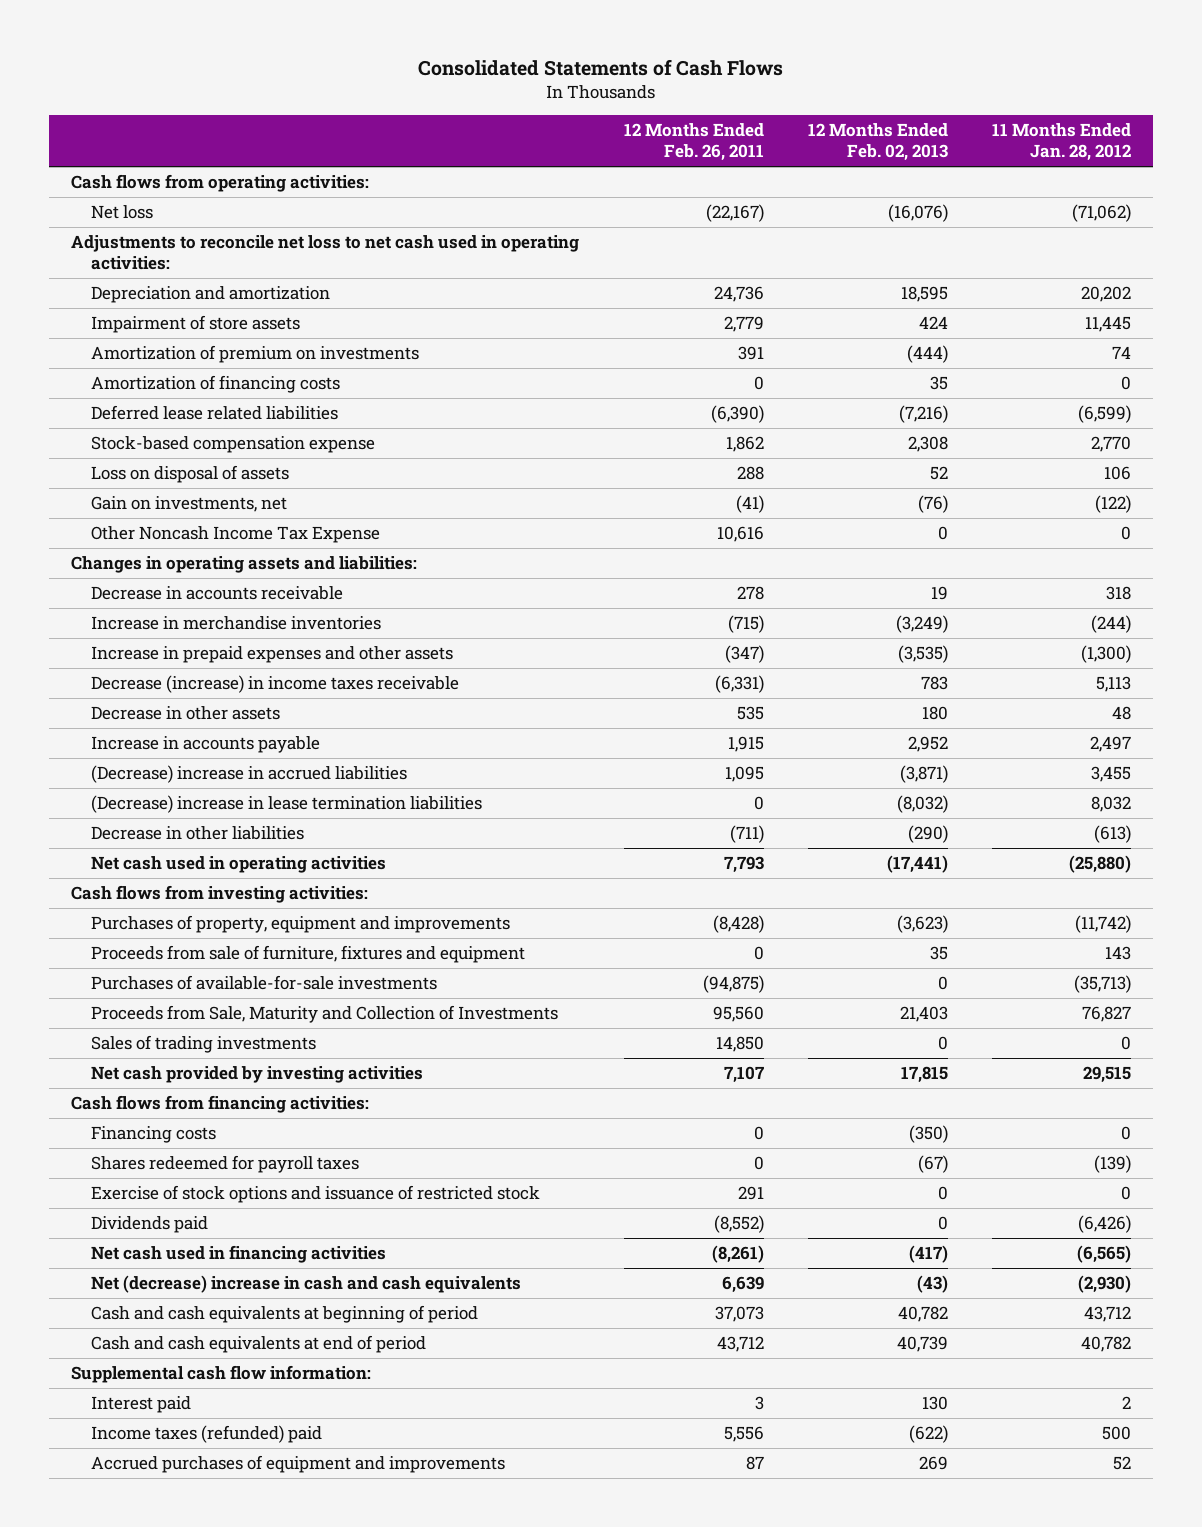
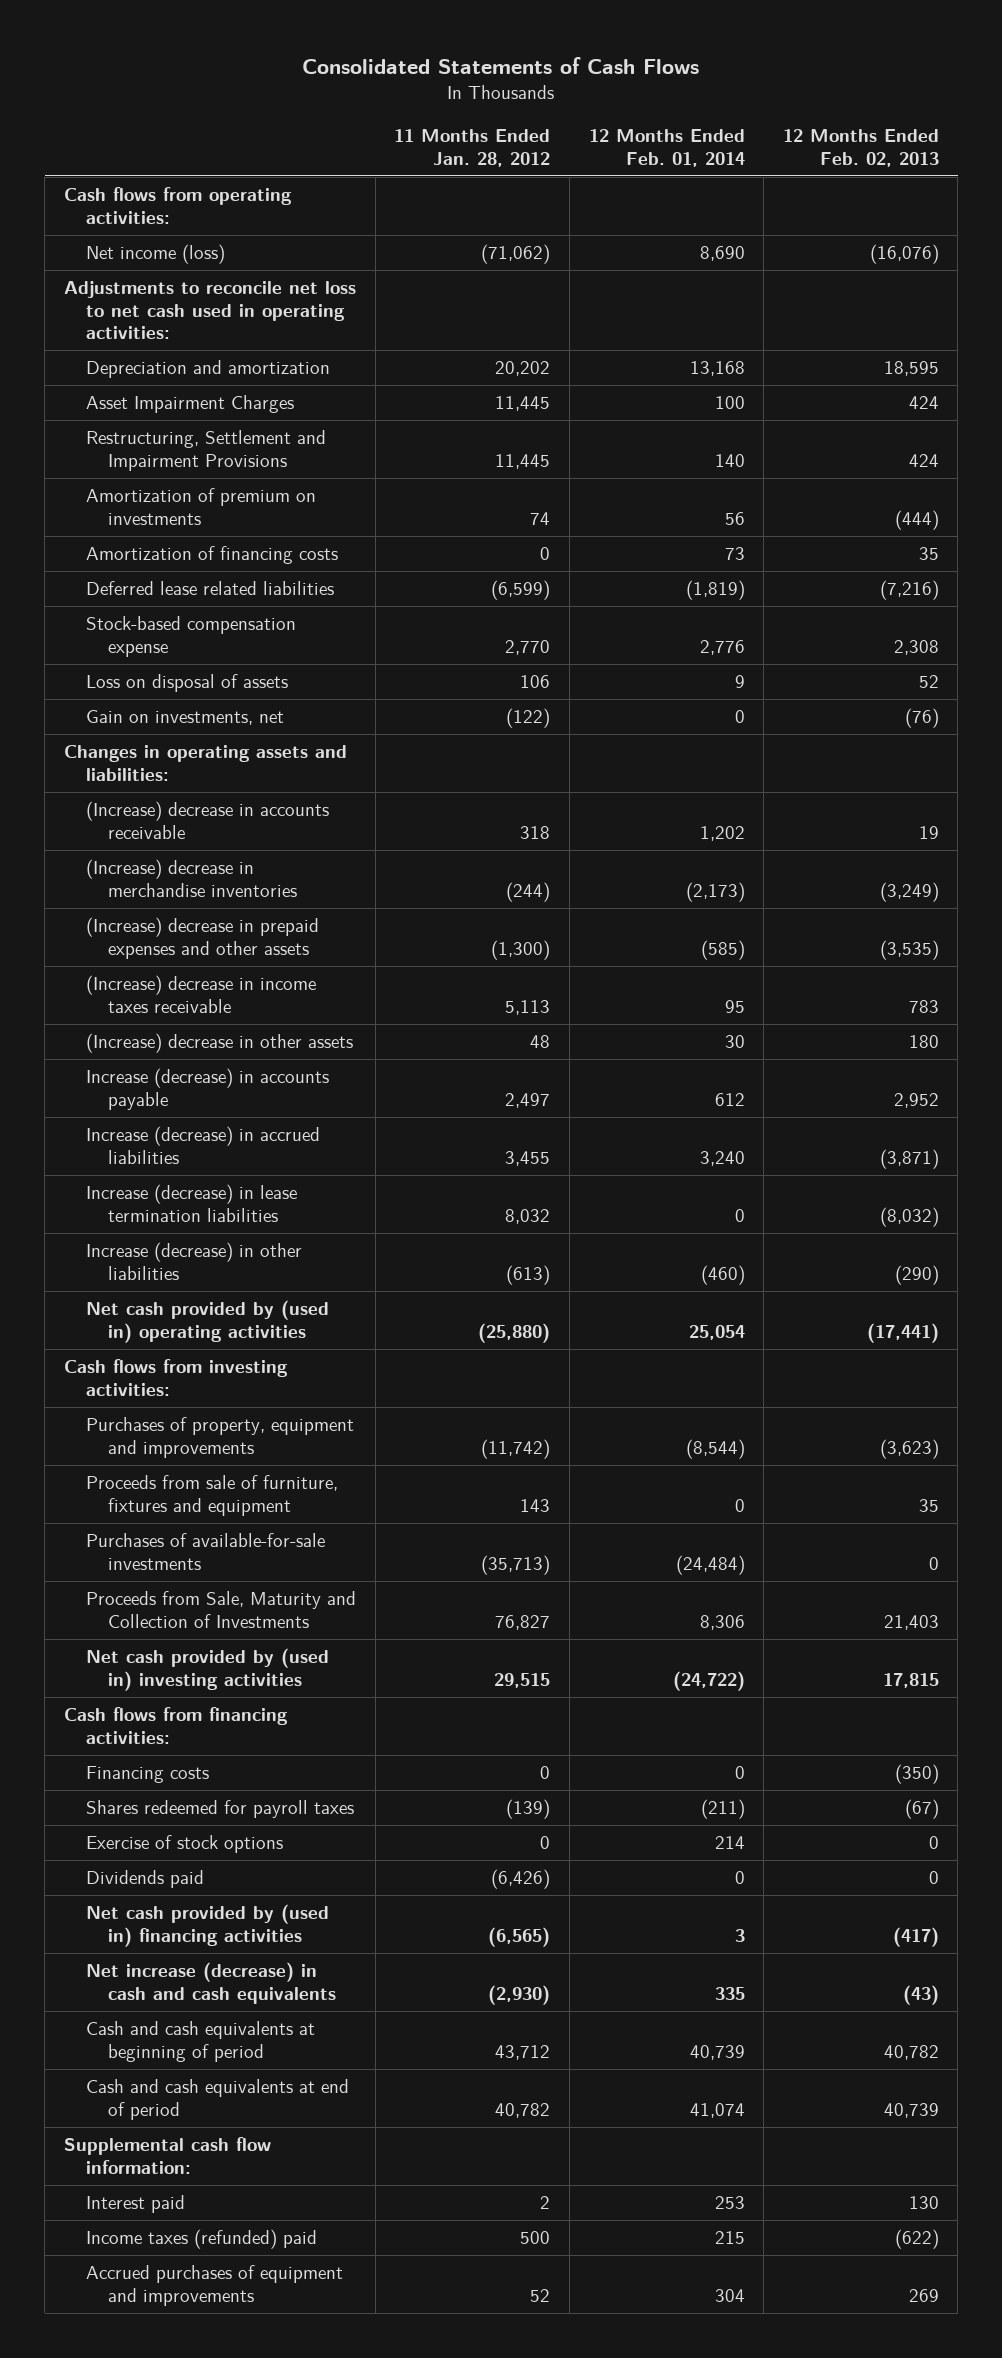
- | 12 Months Ended Feb. 26, 2011 | 12 Months Ended Feb. 02, 2013 | 11 Months Ended Jan. 28, 2012
+ | 11 Months Ended Jan. 28, 2012 | 12 Months Ended Feb. 01, 2014 | 12 Months Ended Feb. 02, 2013
- Net loss | (22,167) | (16,076) | (71,062)
+ Net income (loss) | (71,062) | 8,690 | (16,076)
- Impairment of store assets | 2,779 | 424 | 11,445
+ Asset Impairment Charges | 11,445 | 100 | 424
+ Restructuring, Settlement and Impairment Provisions | 11,445 | 140 | 424
- Other Noncash Income Tax Expense | 10,616 | 0 | 0
- Decrease in accounts receivable | 278 | 19 | 318
- Increase in merchandise inventories | (715) | (3,249) | (244)
- Increase in prepaid expenses and other assets | (347) | (3,535) | (1,300)
- Decrease (increase) in income taxes receivable | (6,331) | 783 | 5,113
- Decrease in other assets | 535 | 180 | 48
- Increase in accounts payable | 1,915 | 2,952 | 2,497
- (Decrease) increase in accrued liabilities | 1,095 | (3,871) | 3,455
- (Decrease) increase in lease termination liabilities | 0 | (8,032) | 8,032
- Decrease in other liabilities | (711) | (290) | (613)
- Net cash used in operating activities | 7,793 | (17,441) | (25,880)
+ (Increase) decrease in accounts receivable | 318 | 1,202 | 19
+ (Increase) decrease in merchandise inventories | (244) | (2,173) | (3,249)
+ (Increase) decrease in prepaid expenses and other assets | (1,300) | (585) | (3,535)
+ (Increase) decrease in income taxes receivable | 5,113 | 95 | 783
+ (Increase) decrease in other assets | 48 | 30 | 180
+ Increase (decrease) in accounts payable | 2,497 | 612 | 2,952
+ Increase (decrease) in accrued liabilities | 3,455 | 3,240 | (3,871)
+ Increase (decrease) in lease termination liabilities | 8,032 | 0 | (8,032)
+ Increase (decrease) in other liabilities | (613) | (460) | (290)
+ Net cash provided by (used in) operating activities | (25,880) | 25,054 | (17,441)
- Sales of trading investments | 14,850 | 0 | 0
- Net cash provided by investing activities | 7,107 | 17,815 | 29,515
+ Net cash provided by (used in) investing activities | 29,515 | (24,722) | 17,815
- Exercise of stock options and issuance of restricted stock | 291 | 0 | 0
+ Exercise of stock options | 0 | 214 | 0
- Net cash used in financing activities | (8,261) | (417) | (6,565)
- Net (decrease) increase in cash and cash equivalents | 6,639 | (43) | (2,930)
+ Net cash provided by (used in) financing activities | (6,565) | 3 | (417)
+ Net increase (decrease) in cash and cash equivalents | (2,930) | 335 | (43)

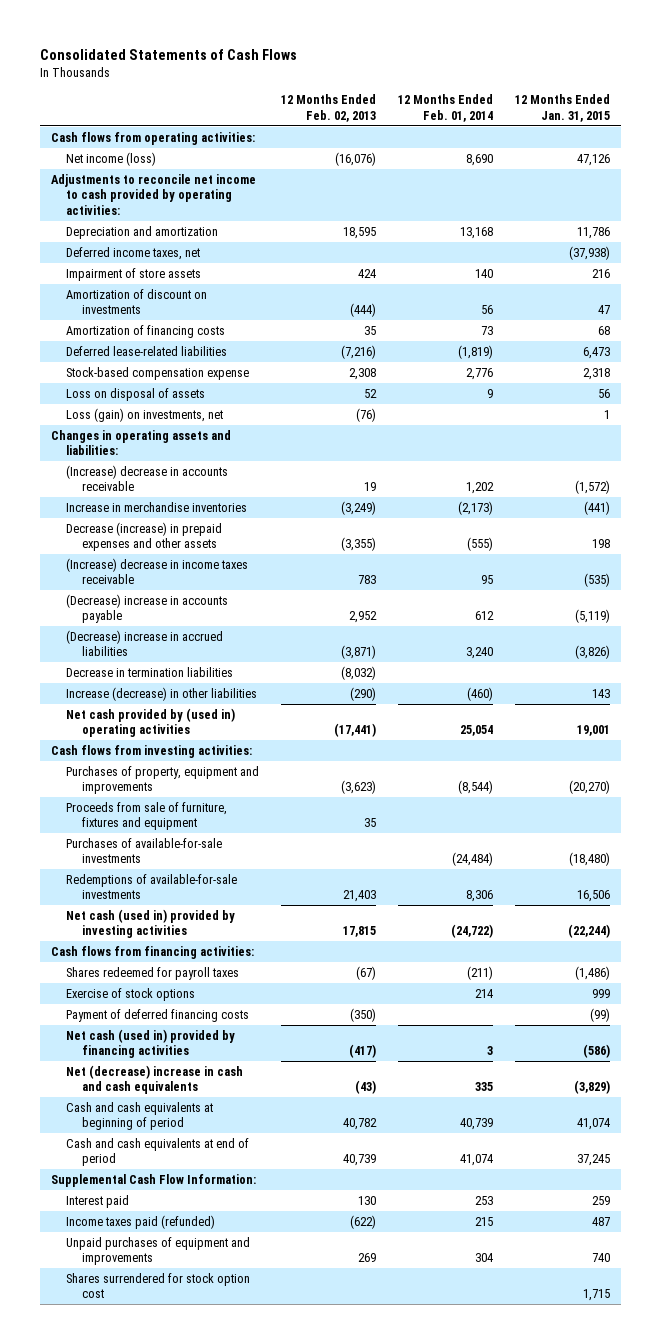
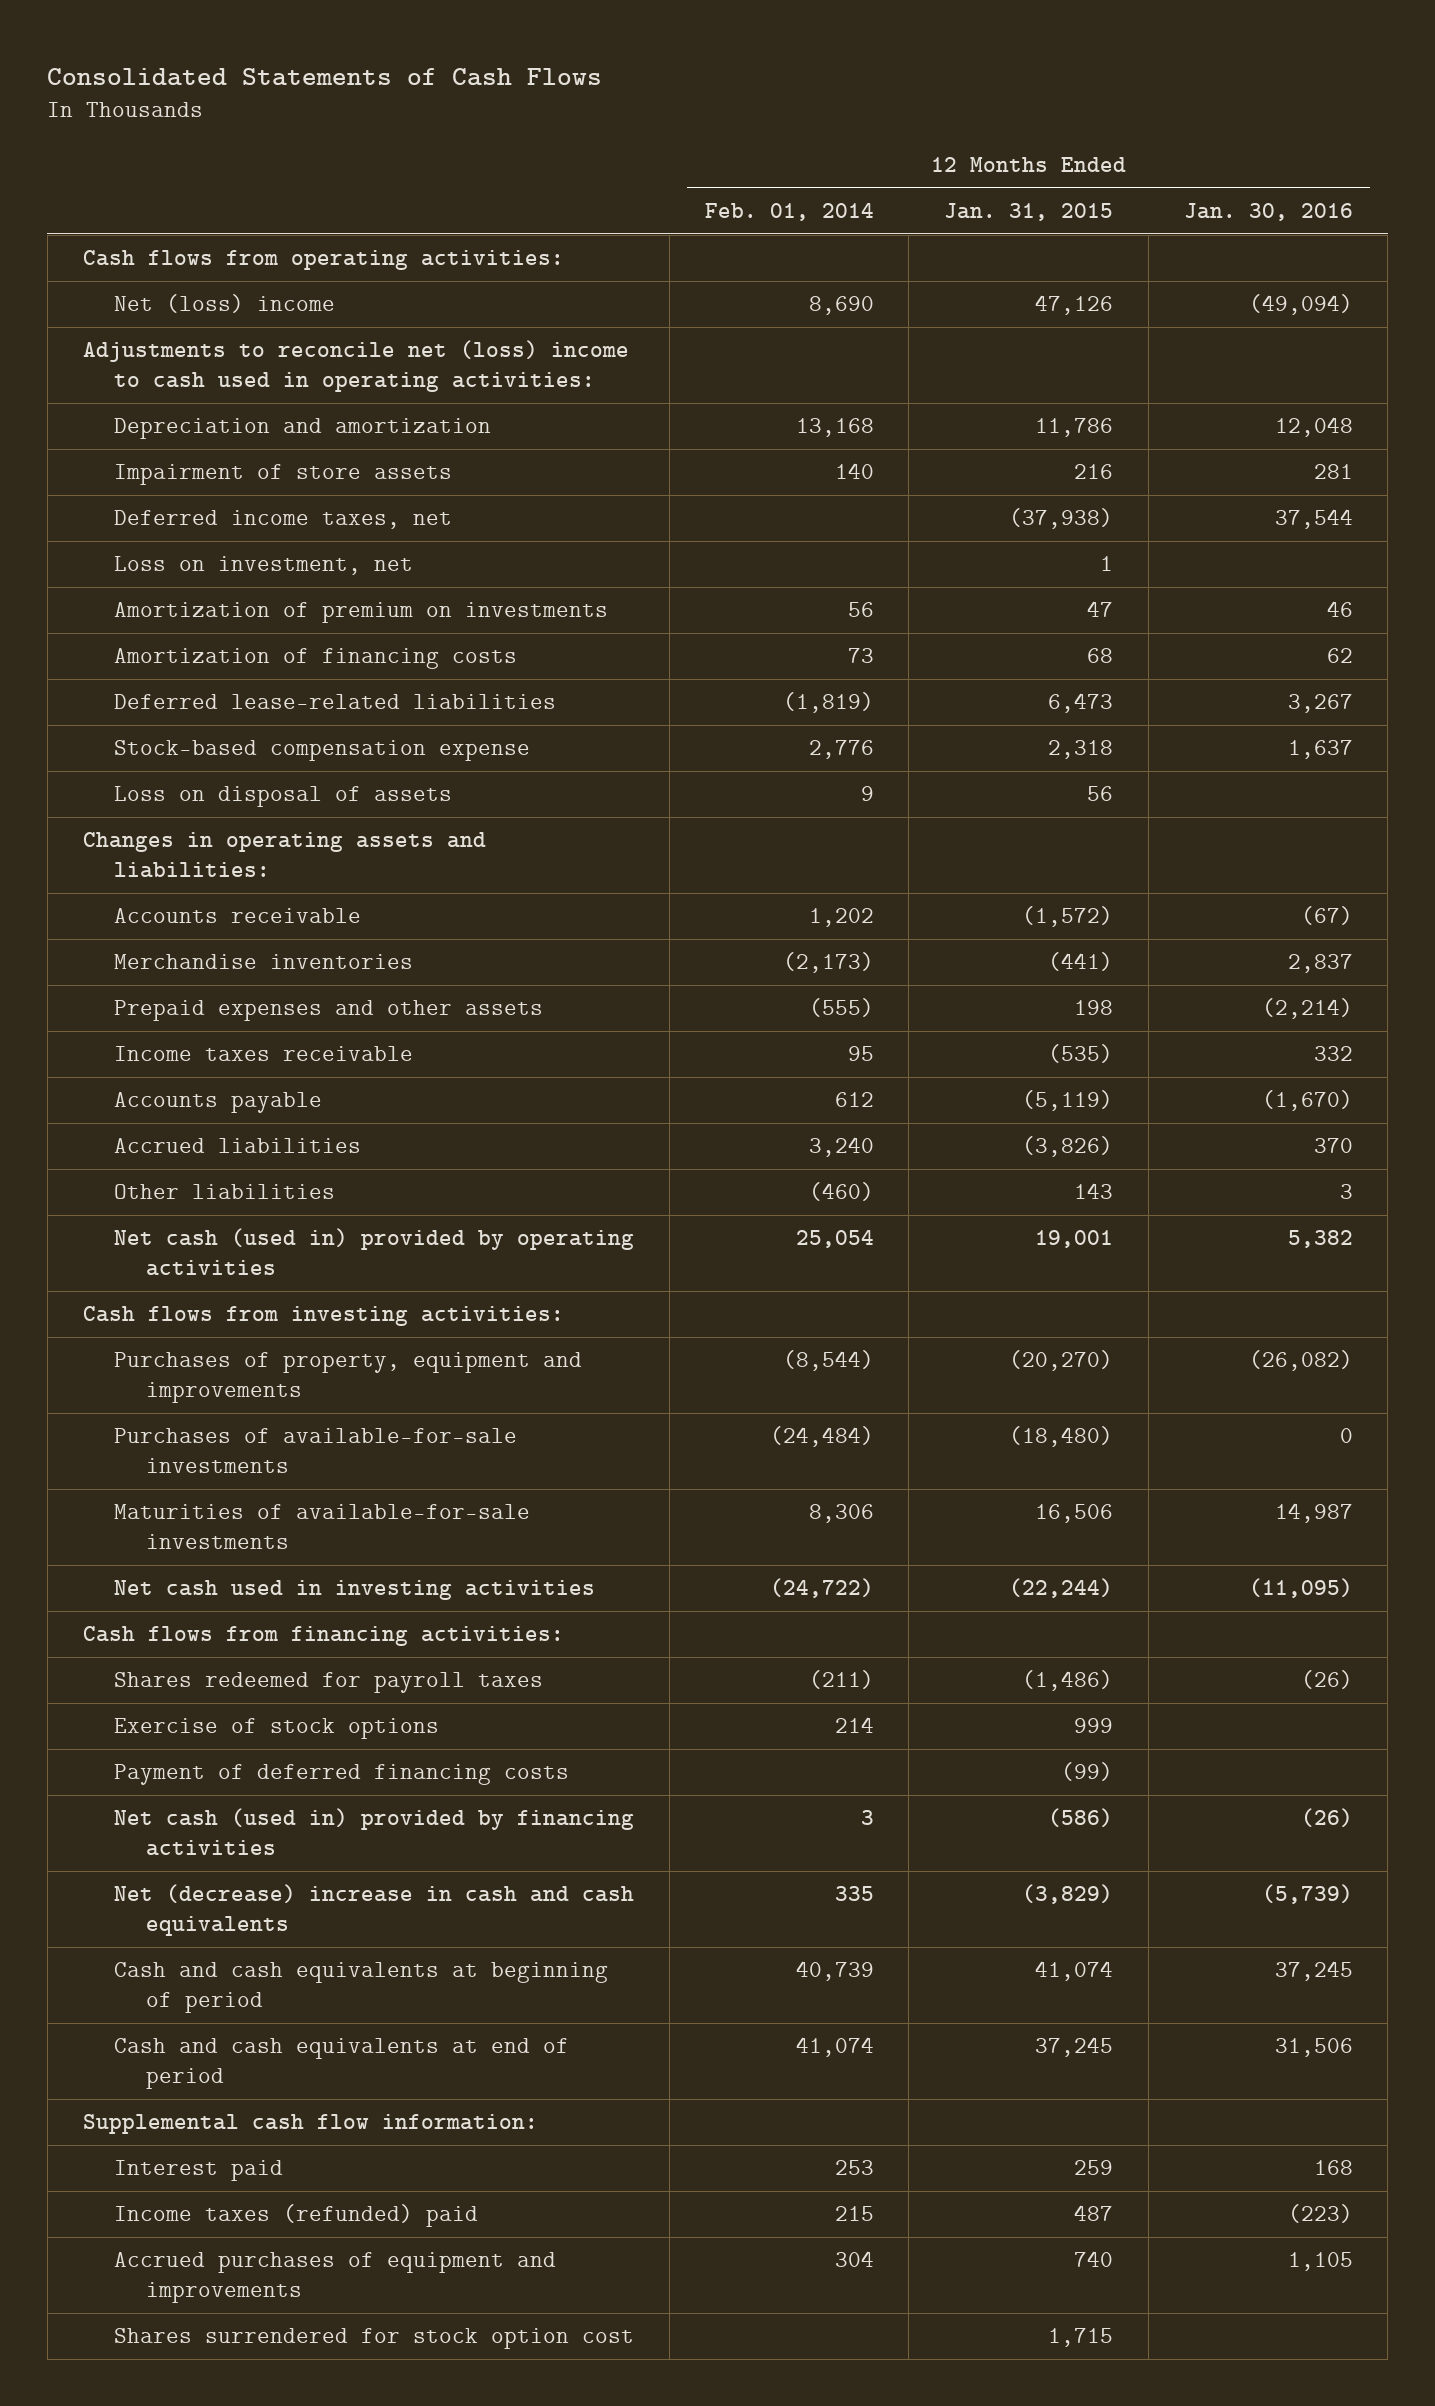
- | 12 Months Ended Feb. 02, 2013 | 12 Months Ended Feb. 01, 2014 | 12 Months Ended Jan. 31, 2015
+ | 12 Months Ended Feb. 01, 2014 | 12 Months Ended Jan. 31, 2015 | 12 Months Ended Jan. 30, 2016
- Net income (loss) | (16,076) | 8,690 | 47,126
- Adjustments to reconcile net income to cash provided by operating activities:
+ Net (loss) income | 8,690 | 47,126 | (49,094)
+ Adjustments to reconcile net (loss) income to cash used in operating activities:
- Amortization of discount on investments | (444) | 56 | 47
moved down: Deferred income taxes, net | | (37,938) | 37,544
+ Loss on investment, net | | 1 |
+ Amortization of premium on investments | 56 | 47 | 46
- Loss (gain) on investments, net | (76) | | 1
- (Increase) decrease in accounts receivable | 19 | 1,202 | (1,572)
- Increase in merchandise inventories | (3,249) | (2,173) | (441)
- Decrease (increase) in prepaid expenses and other assets | (3,355) | (555) | 198
- (Increase) decrease in income taxes receivable | 783 | 95 | (535)
- (Decrease) increase in accounts payable | 2,952 | 612 | (5,119)
- (Decrease) increase in accrued liabilities | (3,871) | 3,240 | (3,826)
- Decrease in termination liabilities | (8,032) | |
- Increase (decrease) in other liabilities | (290) | (460) | 143
- Net cash provided by (used in) operating activities | (17,441) | 25,054 | 19,001
+ Accounts receivable | 1,202 | (1,572) | (67)
+ Merchandise inventories | (2,173) | (441) | 2,837
+ Prepaid expenses and other assets | (555) | 198 | (2,214)
+ Income taxes receivable | 95 | (535) | 332
+ Accounts payable | 612 | (5,119) | (1,670)
+ Accrued liabilities | 3,240 | (3,826) | 370
+ Other liabilities | (460) | 143 | 3
+ Net cash (used in) provided by operating activities | 25,054 | 19,001 | 5,382
- Proceeds from sale of furniture, fixtures and equipment | 35 | |
- Redemptions of available-for-sale investments | 21,403 | 8,306 | 16,506
- Net cash (used in) provided by investing activities | 17,815 | (24,722) | (22,244)
+ Maturities of available-for-sale investments | 8,306 | 16,506 | 14,987
+ Net cash used in investing activities | (24,722) | (22,244) | (11,095)
- Supplemental Cash Flow Information:
+ Supplemental cash flow information:
- Income taxes paid (refunded) | (622) | 215 | 487
- Unpaid purchases of equipment and improvements | 269 | 304 | 740
+ Income taxes (refunded) paid | 215 | 487 | (223)
+ Accrued purchases of equipment and improvements | 304 | 740 | 1,105

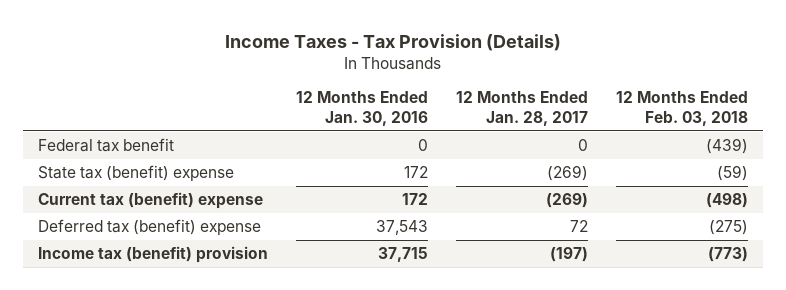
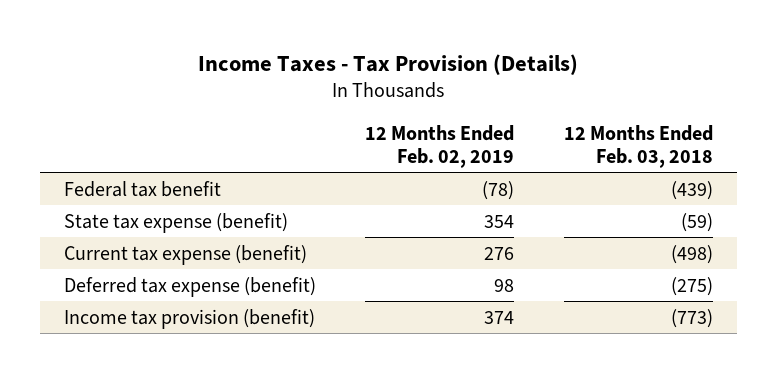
- | 12 Months Ended Jan. 30, 2016 | 12 Months Ended Jan. 28, 2017 | 12 Months Ended Feb. 03, 2018
+ | 12 Months Ended Feb. 02, 2019 | 12 Months Ended Feb. 03, 2018
- State tax (benefit) expense | 172 | (269) | (59)
- Current tax (benefit) expense | 172 | (269) | (498)
- Deferred tax (benefit) expense | 37,543 | 72 | (275)
- Income tax (benefit) provision | 37,715 | (197) | (773)
+ State tax expense (benefit) | 354 | (59)
+ Current tax expense (benefit) | 276 | (498)
+ Deferred tax expense (benefit) | 98 | (275)
+ Income tax provision (benefit) | 374 | (773)

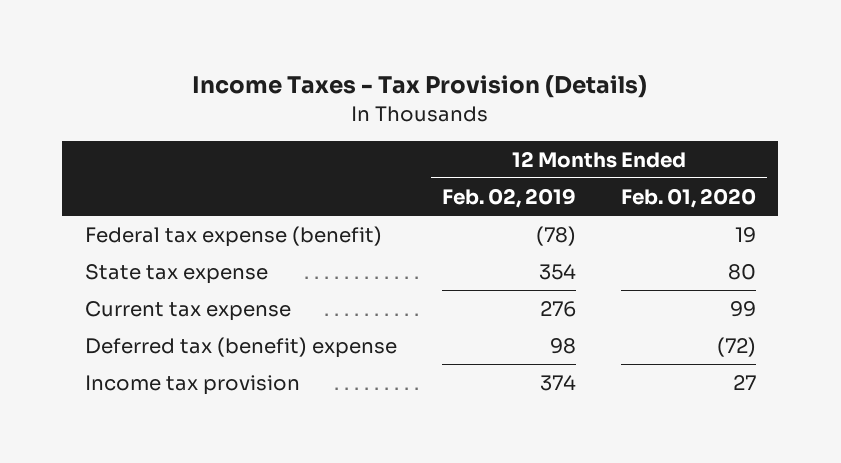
- | 12 Months Ended Feb. 02, 2019 | 12 Months Ended Feb. 03, 2018
+ | 12 Months Ended Feb. 02, 2019 | 12 Months Ended Feb. 01, 2020
- Federal tax benefit | (78) | (439)
- State tax expense (benefit) | 354 | (59)
- Current tax expense (benefit) | 276 | (498)
- Deferred tax expense (benefit) | 98 | (275)
- Income tax provision (benefit) | 374 | (773)
+ Federal tax expense (benefit) | (78) | 19
+ State tax expense | 354 | 80
+ Current tax expense | 276 | 99
+ Deferred tax (benefit) expense | 98 | (72)
+ Income tax provision | 374 | 27

